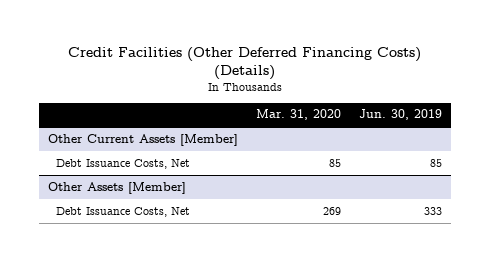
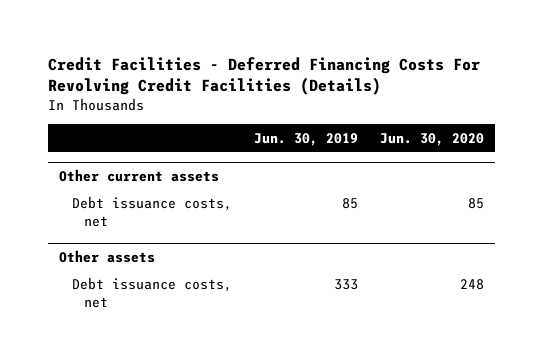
- Credit Facilities (Other Deferred Financing Costs) (Details)
+ Credit Facilities - Deferred Financing Costs For Revolving Credit Facilities (Details)
- | Mar. 31, 2020 | Jun. 30, 2019
+ | Jun. 30, 2019 | Jun. 30, 2020
- Other Current Assets [Member]
- Debt Issuance Costs, Net | 85 | 85
- Other Assets [Member]
- Debt Issuance Costs, Net | 269 | 333
+ Other current assets
+ Debt issuance costs, net | 85 | 85
+ Other assets
+ Debt issuance costs, net | 333 | 248

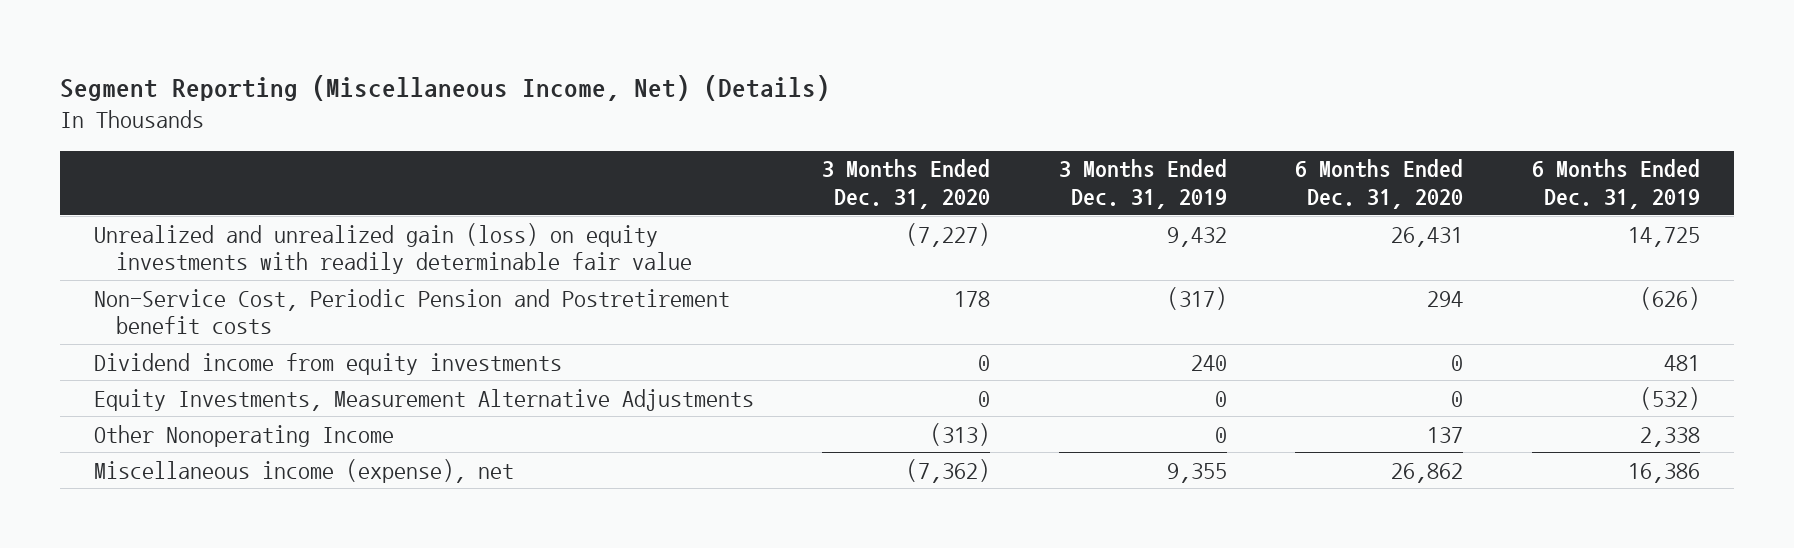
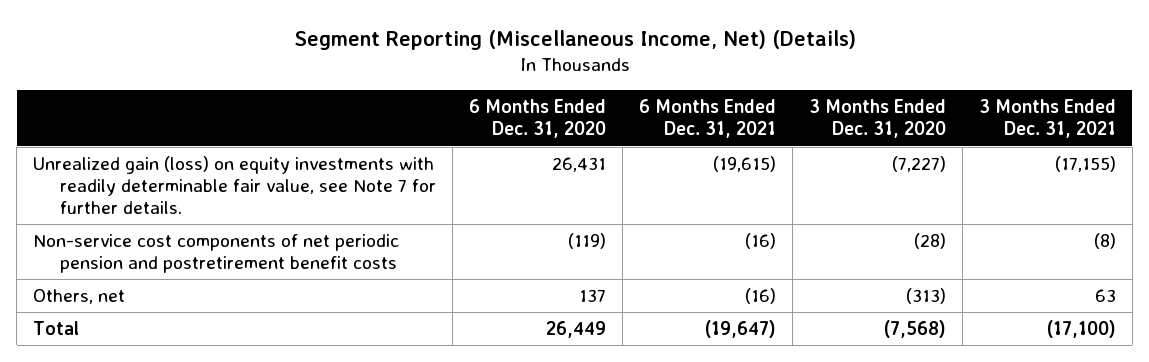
- | 3 Months Ended Dec. 31, 2020 | 3 Months Ended Dec. 31, 2019 | 6 Months Ended Dec. 31, 2020 | 6 Months Ended Dec. 31, 2019
+ | 6 Months Ended Dec. 31, 2020 | 6 Months Ended Dec. 31, 2021 | 3 Months Ended Dec. 31, 2020 | 3 Months Ended Dec. 31, 2021
- Unrealized and unrealized gain (loss) on equity investments with readily determinable fair value | (7,227) | 9,432 | 26,431 | 14,725
- Non-Service Cost, Periodic Pension and Postretirement benefit costs | 178 | (317) | 294 | (626)
- Dividend income from equity investments | 0 | 240 | 0 | 481
- Equity Investments, Measurement Alternative Adjustments | 0 | 0 | 0 | (532)
- Other Nonoperating Income | (313) | 0 | 137 | 2,338
- Miscellaneous income (expense), net | (7,362) | 9,355 | 26,862 | 16,386
+ Unrealized gain (loss) on equity investments with readily determinable fair value, see Note 7 for further details. | 26,431 | (19,615) | (7,227) | (17,155)
+ Non-service cost components of net periodic pension and postretirement benefit costs | (119) | (16) | (28) | (8)
+ Others, net | 137 | (16) | (313) | 63
+ Total | 26,449 | (19,647) | (7,568) | (17,100)

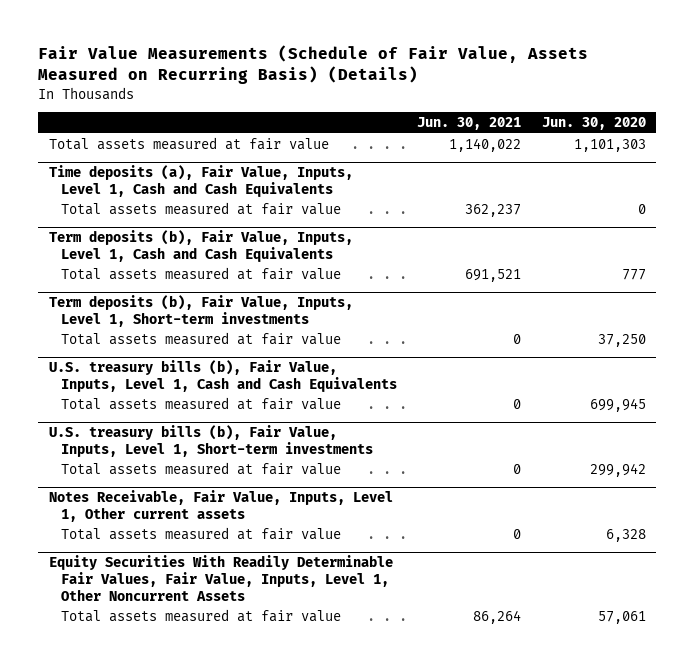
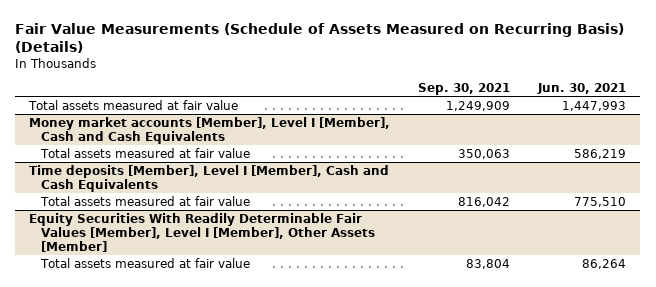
- Fair Value Measurements (Schedule of Fair Value, Assets Measured on Recurring Basis) (Details)
+ Fair Value Measurements (Schedule of Assets Measured on Recurring Basis) (Details)
- | Jun. 30, 2021 | Jun. 30, 2020
+ | Sep. 30, 2021 | Jun. 30, 2021
- Total assets measured at fair value | 1,140,022 | 1,101,303
- Time deposits (a), Fair Value, Inputs, Level 1, Cash and Cash Equivalents
- Total assets measured at fair value | 362,237 | 0
- Term deposits (b), Fair Value, Inputs, Level 1, Cash and Cash Equivalents
- Total assets measured at fair value | 691,521 | 777
- Term deposits (b), Fair Value, Inputs, Level 1, Short-term investments
- Total assets measured at fair value | 0 | 37,250
- U.S. treasury bills (b), Fair Value, Inputs, Level 1, Cash and Cash Equivalents
- Total assets measured at fair value | 0 | 699,945
- U.S. treasury bills (b), Fair Value, Inputs, Level 1, Short-term investments
- Total assets measured at fair value | 0 | 299,942
- Notes Receivable, Fair Value, Inputs, Level 1, Other current assets
- Total assets measured at fair value | 0 | 6,328
- Equity Securities With Readily Determinable Fair Values, Fair Value, Inputs, Level 1, Other Noncurrent Assets
+ Total assets measured at fair value | 1,249,909 | 1,447,993
+ Money market accounts [Member], Level I [Member], Cash and Cash Equivalents
+ Total assets measured at fair value | 350,063 | 586,219
+ Time deposits [Member], Level I [Member], Cash and Cash Equivalents
+ Total assets measured at fair value | 816,042 | 775,510
+ Equity Securities With Readily Determinable Fair Values [Member], Level I [Member], Other Assets [Member]

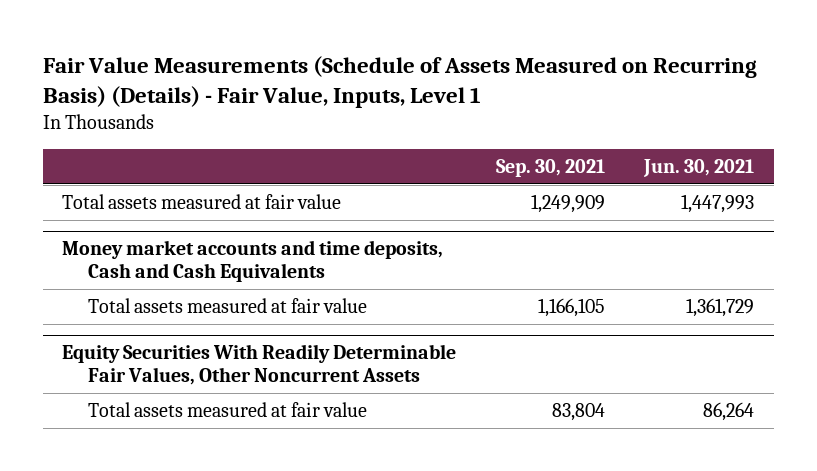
- Fair Value Measurements (Schedule of Assets Measured on Recurring Basis) (Details)
+ Fair Value Measurements (Schedule of Assets Measured on Recurring Basis) (Details) - Fair Value, Inputs, Level 1
- Money market accounts [Member], Level I [Member], Cash and Cash Equivalents
- Total assets measured at fair value | 350,063 | 586,219
- Time deposits [Member], Level I [Member], Cash and Cash Equivalents
- Total assets measured at fair value | 816,042 | 775,510
- Equity Securities With Readily Determinable Fair Values [Member], Level I [Member], Other Assets [Member]
+ Money market accounts and time deposits, Cash and Cash Equivalents
+ Total assets measured at fair value | 1,166,105 | 1,361,729
+ Equity Securities With Readily Determinable Fair Values, Other Noncurrent Assets

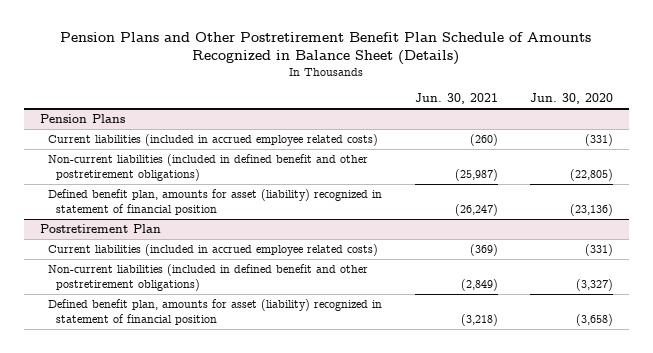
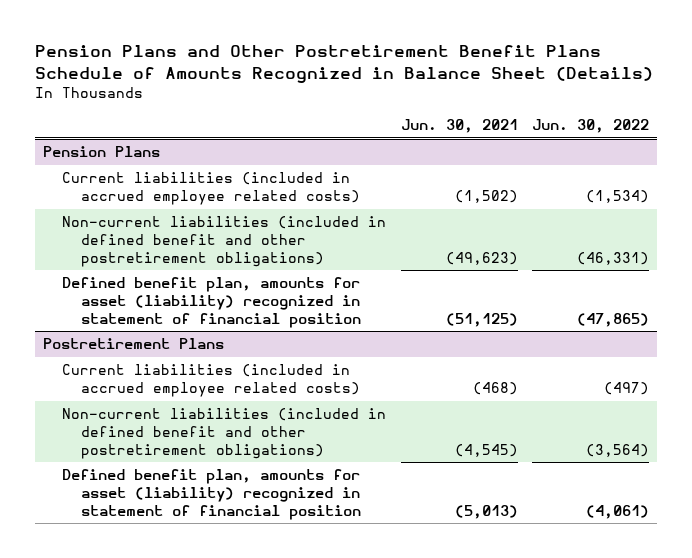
- Pension Plans and Other Postretirement Benefit Plan Schedule of Amounts Recognized in Balance Sheet (Details)
+ Pension Plans and Other Postretirement Benefit Plans Schedule of Amounts Recognized in Balance Sheet (Details)
- | Jun. 30, 2021 | Jun. 30, 2020
+ | Jun. 30, 2021 | Jun. 30, 2022
@ Pension Plans
- Current liabilities (included in accrued employee related costs) | (260) | (331)
- Non-current liabilities (included in defined benefit and other postretirement obligations) | (25,987) | (22,805)
- Defined benefit plan, amounts for asset (liability) recognized in statement of financial position | (26,247) | (23,136)
- Postretirement Plan
- Current liabilities (included in accrued employee related costs) | (369) | (331)
- Non-current liabilities (included in defined benefit and other postretirement obligations) | (2,849) | (3,327)
- Defined benefit plan, amounts for asset (liability) recognized in statement of financial position | (3,218) | (3,658)
@ Pension Plans
+ Current liabilities (included in accrued employee related costs) | (1,502) | (1,534)
+ Non-current liabilities (included in defined benefit and other postretirement obligations) | (49,623) | (46,331)
+ Defined benefit plan, amounts for asset (liability) recognized in statement of financial position | (51,125) | (47,865)
+ Postretirement Plans
+ Current liabilities (included in accrued employee related costs) | (468) | (497)
+ Non-current liabilities (included in defined benefit and other postretirement obligations) | (4,545) | (3,564)
+ Defined benefit plan, amounts for asset (liability) recognized in statement of financial position | (5,013) | (4,061)

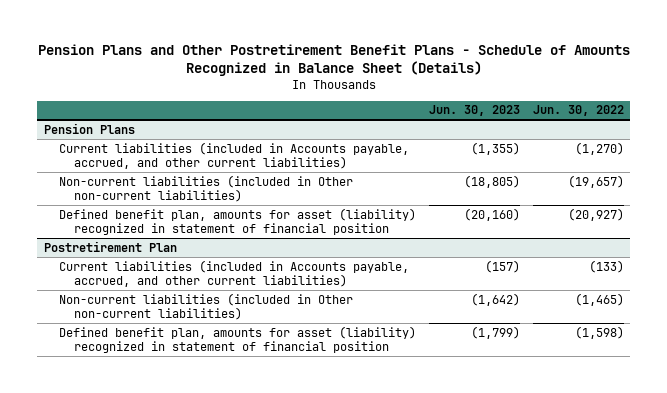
- Pension Plans and Other Postretirement Benefit Plans Schedule of Amounts Recognized in Balance Sheet (Details)
+ Pension Plans and Other Postretirement Benefit Plans - Schedule of Amounts Recognized in Balance Sheet (Details)
- | Jun. 30, 2021 | Jun. 30, 2022
+ | Jun. 30, 2023 | Jun. 30, 2022
@ Pension Plans
- Current liabilities (included in accrued employee related costs) | (1,502) | (1,534)
- Non-current liabilities (included in defined benefit and other postretirement obligations) | (49,623) | (46,331)
- Defined benefit plan, amounts for asset (liability) recognized in statement of financial position | (51,125) | (47,865)
- Postretirement Plans
- Current liabilities (included in accrued employee related costs) | (468) | (497)
- Non-current liabilities (included in defined benefit and other postretirement obligations) | (4,545) | (3,564)
- Defined benefit plan, amounts for asset (liability) recognized in statement of financial position | (5,013) | (4,061)
@ Pension Plans
+ Current liabilities (included in Accounts payable, accrued, and other current liabilities) | (1,355) | (1,270)
+ Non-current liabilities (included in Other non-current liabilities) | (18,805) | (19,657)
+ Defined benefit plan, amounts for asset (liability) recognized in statement of financial position | (20,160) | (20,927)
+ Postretirement Plan
+ Current liabilities (included in Accounts payable, accrued, and other current liabilities) | (157) | (133)
+ Non-current liabilities (included in Other non-current liabilities) | (1,642) | (1,465)
+ Defined benefit plan, amounts for asset (liability) recognized in statement of financial position | (1,799) | (1,598)

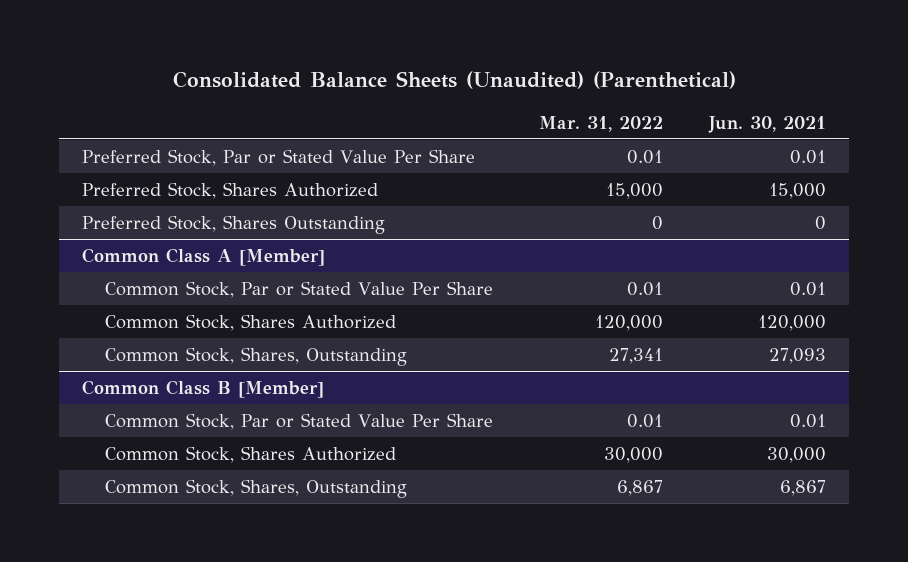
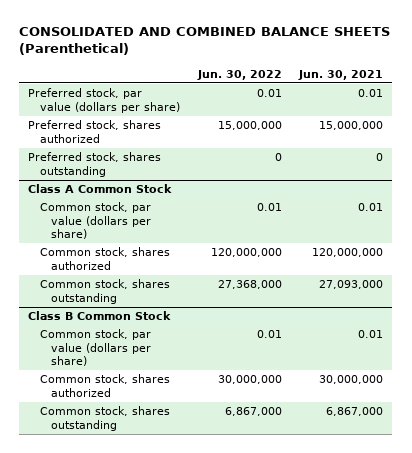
- Consolidated Balance Sheets (Unaudited) (Parenthetical)
+ CONSOLIDATED AND COMBINED BALANCE SHEETS (Parenthetical)
- | Mar. 31, 2022 | Jun. 30, 2021
+ | Jun. 30, 2022 | Jun. 30, 2021
- Preferred Stock, Par or Stated Value Per Share | 0.01 | 0.01
- Preferred Stock, Shares Authorized | 15,000 | 15,000
- Preferred Stock, Shares Outstanding | 0 | 0
- Common Class A [Member]
- Common Stock, Par or Stated Value Per Share | 0.01 | 0.01
- Common Stock, Shares Authorized | 120,000 | 120,000
- Common Stock, Shares, Outstanding | 27,341 | 27,093
- Common Class B [Member]
- Common Stock, Par or Stated Value Per Share | 0.01 | 0.01
- Common Stock, Shares Authorized | 30,000 | 30,000
- Common Stock, Shares, Outstanding | 6,867 | 6,867
+ Preferred stock, par value (dollars per share) | 0.01 | 0.01
+ Preferred stock, shares authorized | 15,000,000 | 15,000,000
+ Preferred stock, shares outstanding | 0 | 0
+ Class A Common Stock
+ Common stock, par value (dollars per share) | 0.01 | 0.01
+ Common stock, shares authorized | 120,000,000 | 120,000,000
+ Common stock, shares outstanding | 27,368,000 | 27,093,000
+ Class B Common Stock
+ Common stock, par value (dollars per share) | 0.01 | 0.01
+ Common stock, shares authorized | 30,000,000 | 30,000,000
+ Common stock, shares outstanding | 6,867,000 | 6,867,000

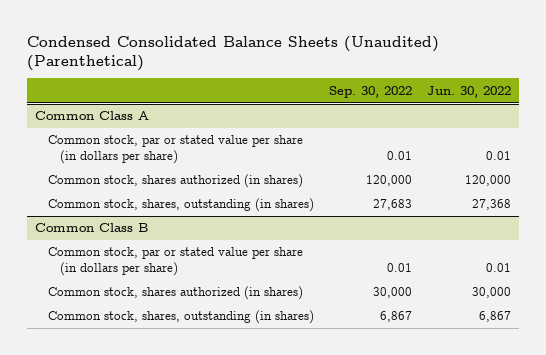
- CONSOLIDATED AND COMBINED BALANCE SHEETS (Parenthetical)
+ Condensed Consolidated Balance Sheets (Unaudited) (Parenthetical)
- | Jun. 30, 2022 | Jun. 30, 2021
+ | Sep. 30, 2022 | Jun. 30, 2022
- Preferred stock, par value (dollars per share) | 0.01 | 0.01
- Preferred stock, shares authorized | 15,000,000 | 15,000,000
- Preferred stock, shares outstanding | 0 | 0
- Class A Common Stock
- Common stock, par value (dollars per share) | 0.01 | 0.01
- Common stock, shares authorized | 120,000,000 | 120,000,000
- Common stock, shares outstanding | 27,368,000 | 27,093,000
- Class B Common Stock
- Common stock, par value (dollars per share) | 0.01 | 0.01
- Common stock, shares authorized | 30,000,000 | 30,000,000
- Common stock, shares outstanding | 6,867,000 | 6,867,000
+ Common Class A
+ Common stock, par or stated value per share (in dollars per share) | 0.01 | 0.01
+ Common stock, shares authorized (in shares) | 120,000 | 120,000
+ Common stock, shares, outstanding (in shares) | 27,683 | 27,368
+ Common Class B
+ Common stock, par or stated value per share (in dollars per share) | 0.01 | 0.01
+ Common stock, shares authorized (in shares) | 30,000 | 30,000
+ Common stock, shares, outstanding (in shares) | 6,867 | 6,867

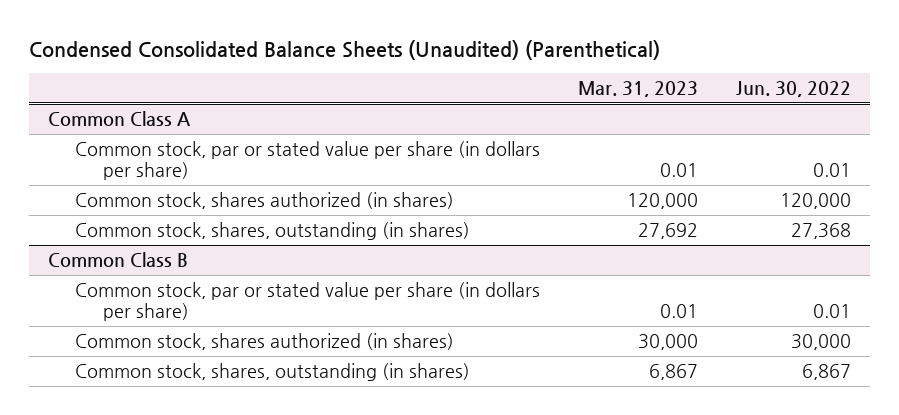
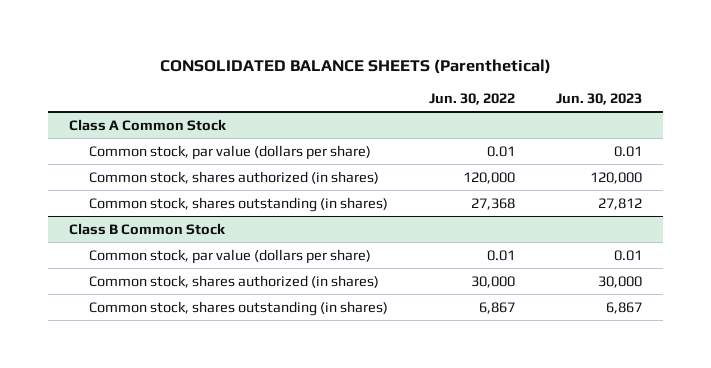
- Condensed Consolidated Balance Sheets (Unaudited) (Parenthetical)
+ CONSOLIDATED BALANCE SHEETS (Parenthetical)
- | Mar. 31, 2023 | Jun. 30, 2022
+ | Jun. 30, 2022 | Jun. 30, 2023
- Common Class A
- Common stock, par or stated value per share (in dollars per share) | 0.01 | 0.01
+ Class A Common Stock
+ Common stock, par value (dollars per share) | 0.01 | 0.01
- Common stock, shares, outstanding (in shares) | 27,692 | 27,368
- Common Class B
- Common stock, par or stated value per share (in dollars per share) | 0.01 | 0.01
+ Common stock, shares outstanding (in shares) | 27,368 | 27,812
+ Class B Common Stock
+ Common stock, par value (dollars per share) | 0.01 | 0.01
- Common stock, shares, outstanding (in shares) | 6,867 | 6,867
+ Common stock, shares outstanding (in shares) | 6,867 | 6,867

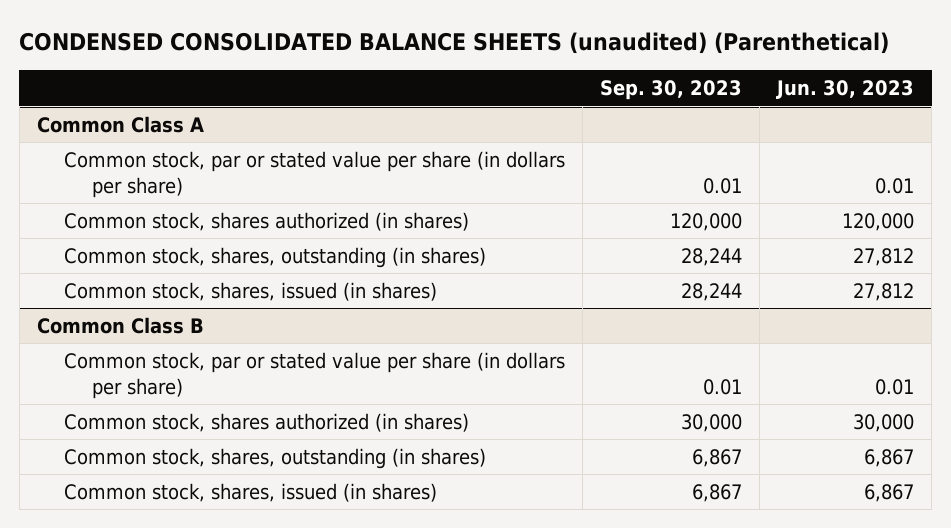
- CONSOLIDATED BALANCE SHEETS (Parenthetical)
+ CONDENSED CONSOLIDATED BALANCE SHEETS (unaudited) (Parenthetical)
- | Jun. 30, 2022 | Jun. 30, 2023
+ | Sep. 30, 2023 | Jun. 30, 2023
- Class A Common Stock
- Common stock, par value (dollars per share) | 0.01 | 0.01
+ Common Class A
+ Common stock, par or stated value per share (in dollars per share) | 0.01 | 0.01
- Common stock, shares outstanding (in shares) | 27,368 | 27,812
- Class B Common Stock
- Common stock, par value (dollars per share) | 0.01 | 0.01
+ Common stock, shares, outstanding (in shares) | 28,244 | 27,812
+ Common stock, shares, issued (in shares) | 28,244 | 27,812
+ Common Class B
+ Common stock, par or stated value per share (in dollars per share) | 0.01 | 0.01
- Common stock, shares outstanding (in shares) | 6,867 | 6,867
+ Common stock, shares, outstanding (in shares) | 6,867 | 6,867
+ Common stock, shares, issued (in shares) | 6,867 | 6,867

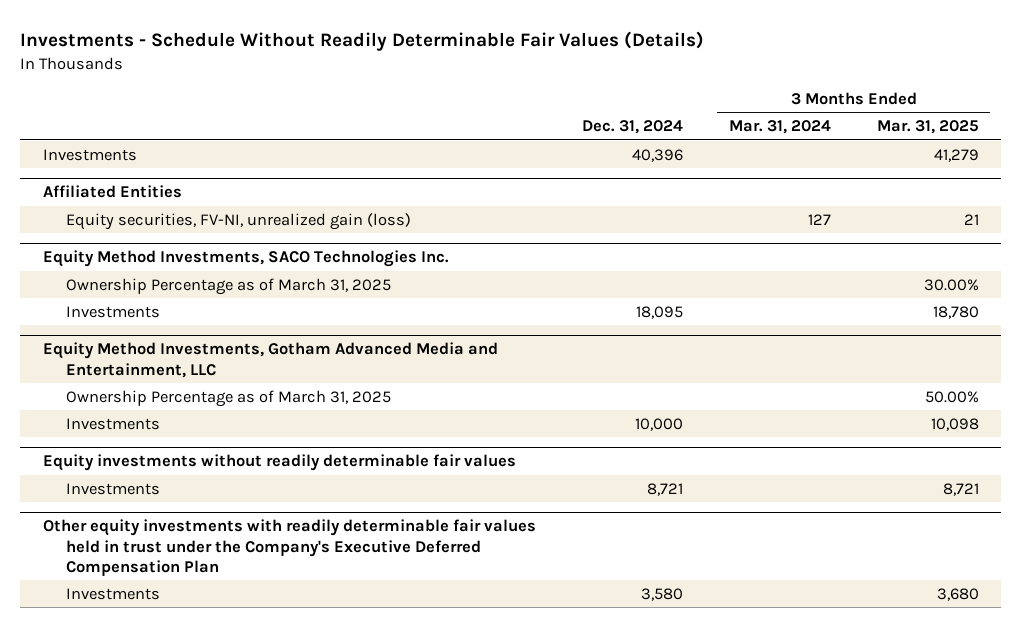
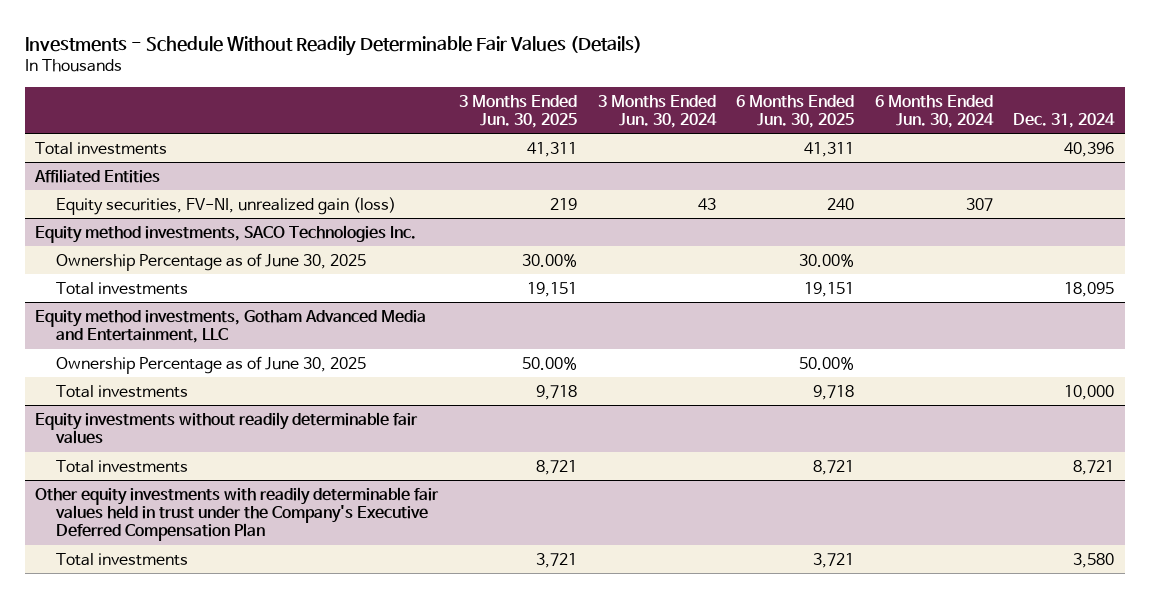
- | Dec. 31, 2024 | 3 Months Ended Mar. 31, 2024 | 3 Months Ended Mar. 31, 2025
+ | 3 Months Ended Jun. 30, 2025 | 3 Months Ended Jun. 30, 2024 | 6 Months Ended Jun. 30, 2025 | 6 Months Ended Jun. 30, 2024 | Dec. 31, 2024
- Investments | 40,396 | | 41,279
+ Total investments | 41,311 | | 41,311 | | 40,396
- Equity Method Investments, SACO Technologies Inc.
- Ownership Percentage as of March 31, 2025 | | | 30.00%
- Investments | 18,095 | | 18,780
- Equity Method Investments, Gotham Advanced Media and Entertainment, LLC
- Ownership Percentage as of March 31, 2025 | | | 50.00%
- Investments | 10,000 | | 10,098
+ Equity method investments, SACO Technologies Inc.
+ Ownership Percentage as of June 30, 2025 | 30.00% | | 30.00% | |
+ Total investments | 19,151 | | 19,151 | | 18,095
+ Equity method investments, Gotham Advanced Media and Entertainment, LLC
+ Ownership Percentage as of June 30, 2025 | 50.00% | | 50.00% | |
+ Total investments | 9,718 | | 9,718 | | 10,000
@ Equity investments without readily determinable fair values
- Investments | 8,721 | | 8,721
+ Total investments | 8,721 | | 8,721 | | 8,721
@ Other equity investments with readily determinable fair values held in trust under the Company's Executive Deferred Compensation Plan
- Investments | 3,580 | | 3,680
+ Total investments | 3,721 | | 3,721 | | 3,580

